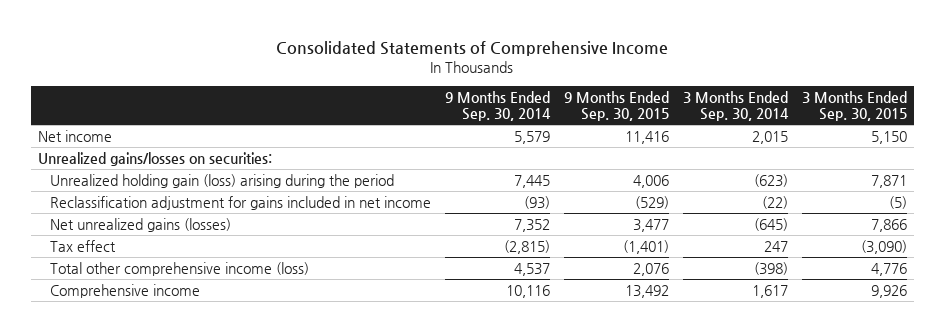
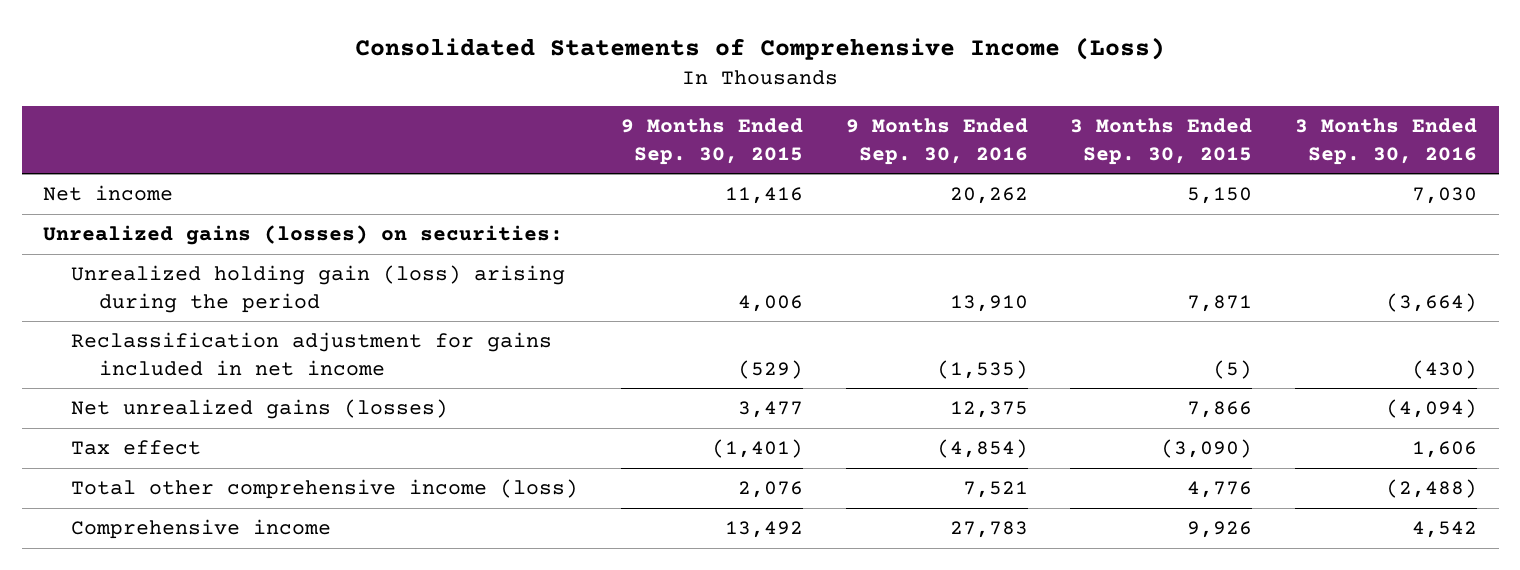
- Consolidated Statements of Comprehensive Income
+ Consolidated Statements of Comprehensive Income (Loss)
- | 9 Months Ended Sep. 30, 2014 | 9 Months Ended Sep. 30, 2015 | 3 Months Ended Sep. 30, 2014 | 3 Months Ended Sep. 30, 2015
+ | 9 Months Ended Sep. 30, 2015 | 9 Months Ended Sep. 30, 2016 | 3 Months Ended Sep. 30, 2015 | 3 Months Ended Sep. 30, 2016
- Unrealized gains/losses on securities:
+ Unrealized gains (losses) on securities:

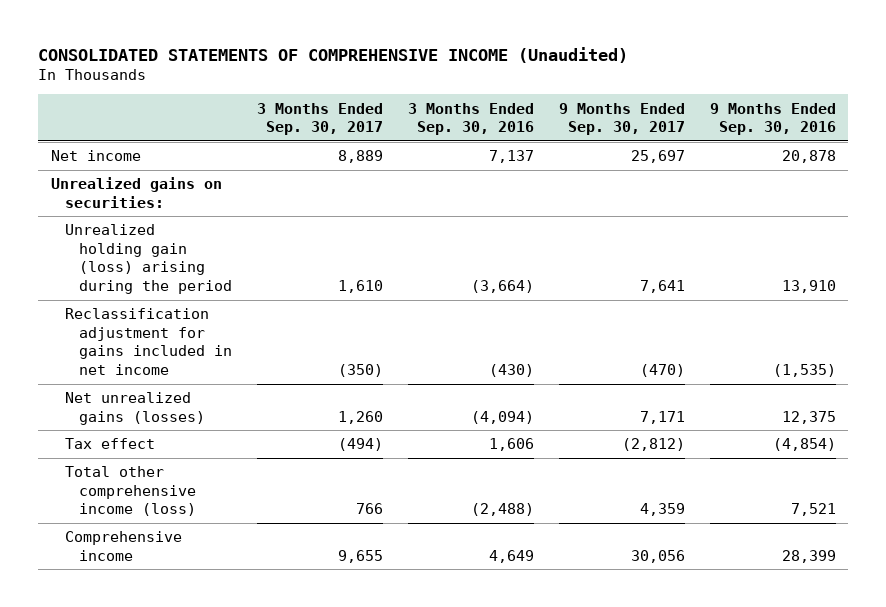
- Consolidated Statements of Comprehensive Income (Loss)
+ CONSOLIDATED STATEMENTS OF COMPREHENSIVE INCOME (Unaudited)
- | 9 Months Ended Sep. 30, 2015 | 9 Months Ended Sep. 30, 2016 | 3 Months Ended Sep. 30, 2015 | 3 Months Ended Sep. 30, 2016
+ | 3 Months Ended Sep. 30, 2017 | 3 Months Ended Sep. 30, 2016 | 9 Months Ended Sep. 30, 2017 | 9 Months Ended Sep. 30, 2016
- Net income | 11,416 | 20,262 | 5,150 | 7,030
- Unrealized gains (losses) on securities:
+ Net income | 8,889 | 7,137 | 25,697 | 20,878
+ Unrealized gains on securities:
- Comprehensive income | 13,492 | 27,783 | 9,926 | 4,542
+ Comprehensive income | 9,655 | 4,649 | 30,056 | 28,399

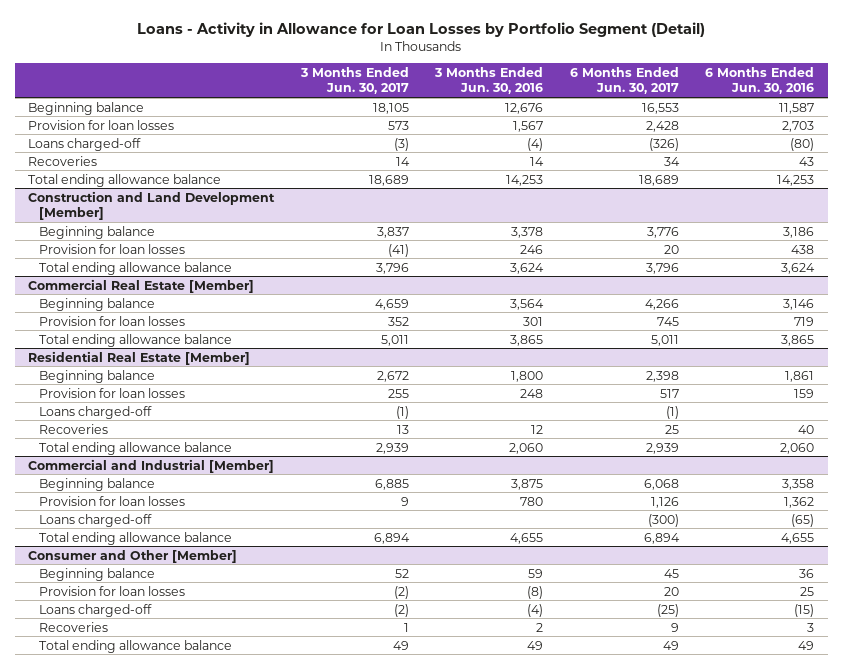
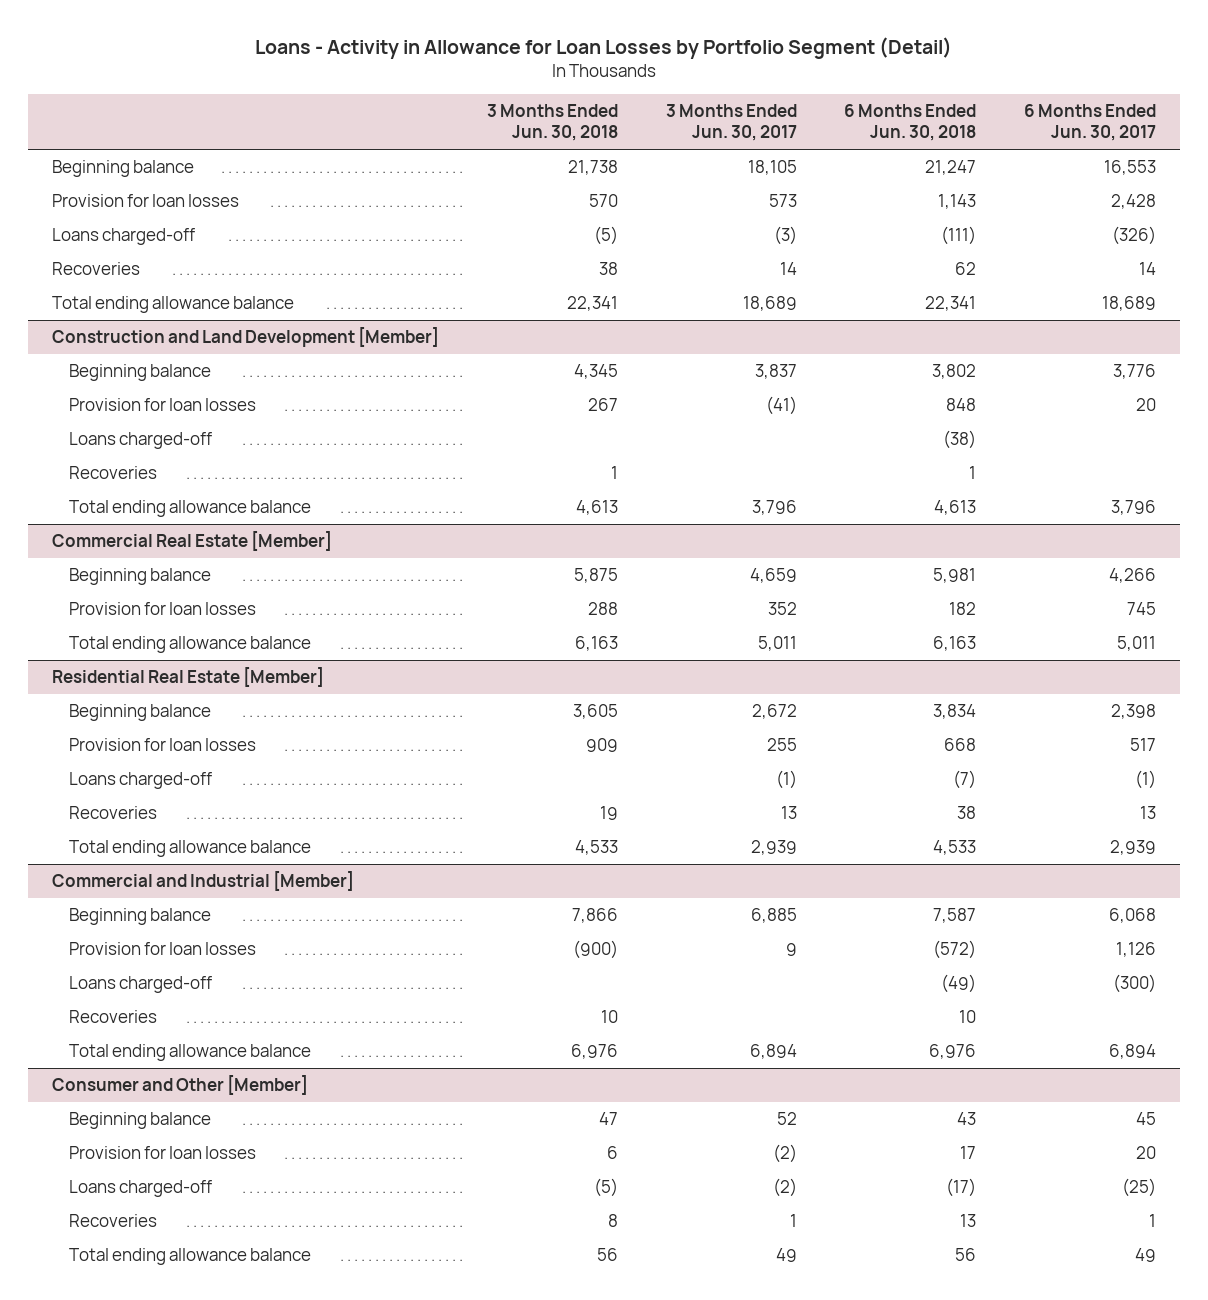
- | 3 Months Ended Jun. 30, 2017 | 3 Months Ended Jun. 30, 2016 | 6 Months Ended Jun. 30, 2017 | 6 Months Ended Jun. 30, 2016
+ | 3 Months Ended Jun. 30, 2018 | 3 Months Ended Jun. 30, 2017 | 6 Months Ended Jun. 30, 2018 | 6 Months Ended Jun. 30, 2017
- Recoveries | 14 | 14 | 34 | 43
+ Recoveries | 38 | 14 | 62 | 14
@ Construction and Land Development [Member]
+ Loans charged-off | | | (38) |
+ Recoveries | 1 | | 1 |
@ Residential Real Estate [Member]
- Recoveries | 13 | 12 | 25 | 40
+ Recoveries | 19 | 13 | 38 | 13
@ Commercial and Industrial [Member]
+ Recoveries | 10 | | 10 |
@ Consumer and Other [Member]
- Recoveries | 1 | 2 | 9 | 3
+ Recoveries | 8 | 1 | 13 | 1

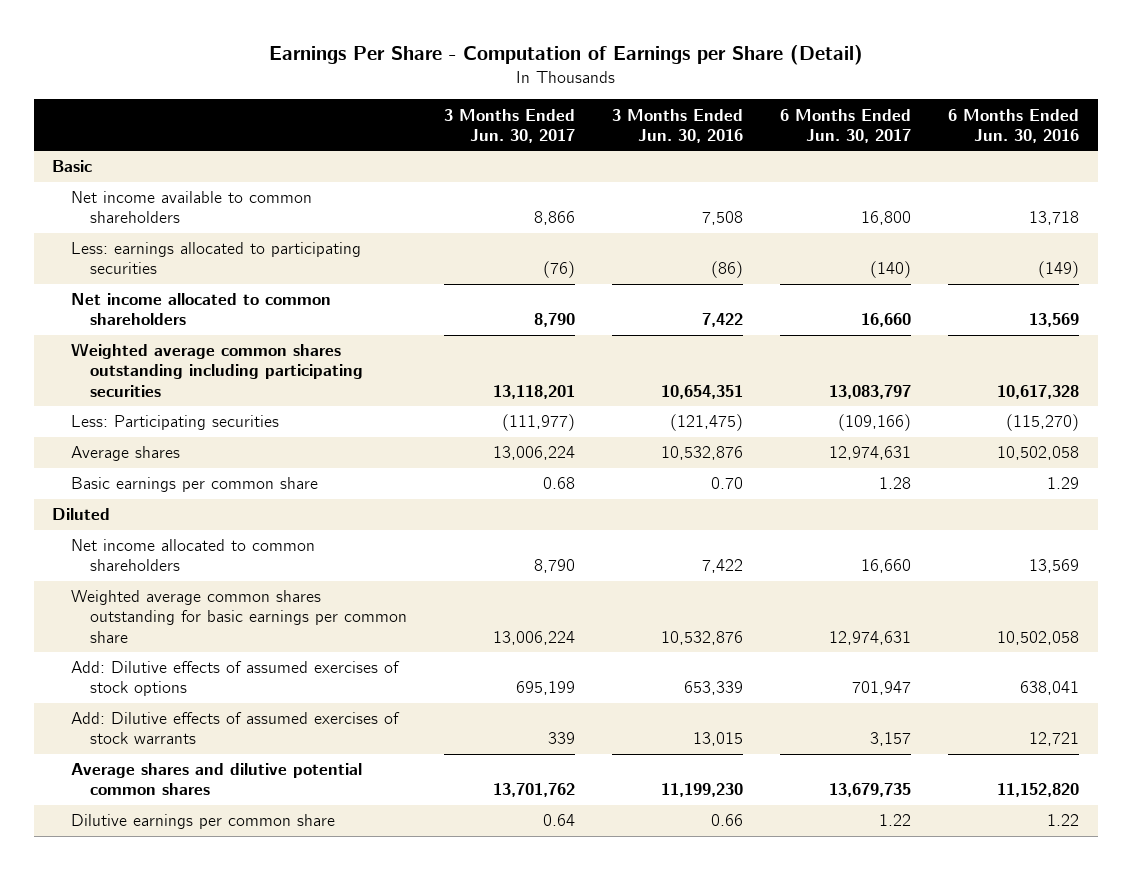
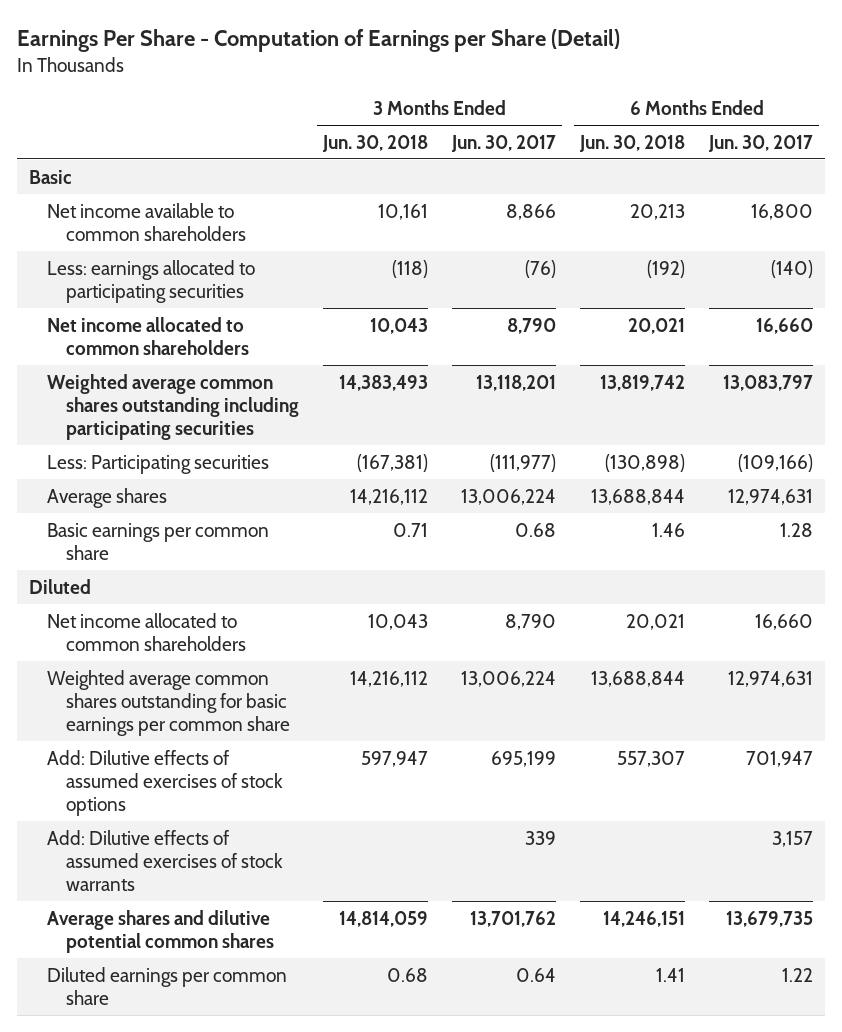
- | 3 Months Ended Jun. 30, 2017 | 3 Months Ended Jun. 30, 2016 | 6 Months Ended Jun. 30, 2017 | 6 Months Ended Jun. 30, 2016
+ | 3 Months Ended Jun. 30, 2018 | 3 Months Ended Jun. 30, 2017 | 6 Months Ended Jun. 30, 2018 | 6 Months Ended Jun. 30, 2017
- Dilutive earnings per common share | 0.64 | 0.66 | 1.22 | 1.22
+ Diluted earnings per common share | 0.68 | 0.64 | 1.41 | 1.22

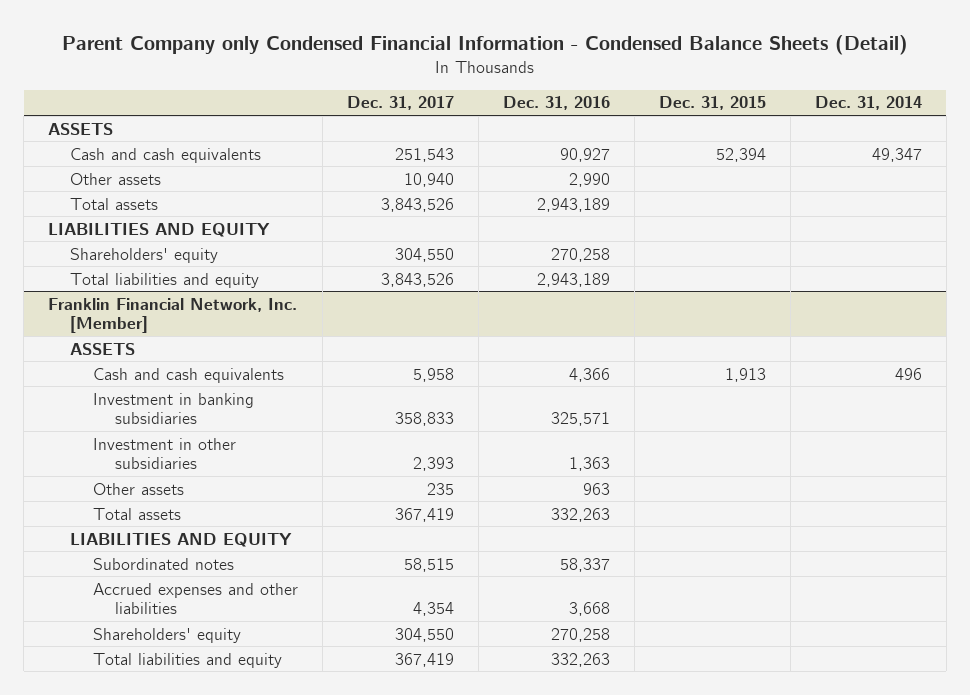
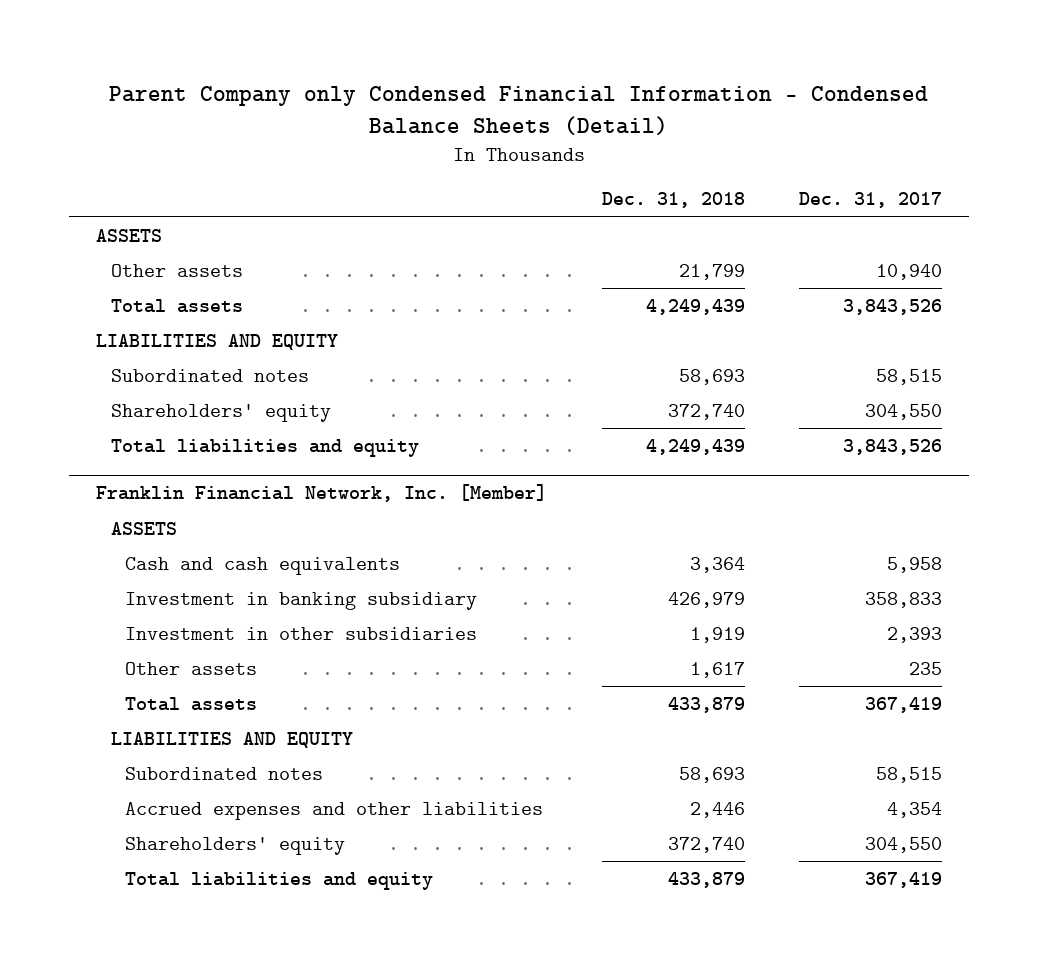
- | Dec. 31, 2017 | Dec. 31, 2016 | Dec. 31, 2015 | Dec. 31, 2014
+ | Dec. 31, 2018 | Dec. 31, 2017
- Cash and cash equivalents | 251,543 | 90,927 | 52,394 | 49,347
+ Subordinated notes | 58,693 | 58,515
@ Franklin Financial Network, Inc. [Member]
- Investment in banking subsidiaries | 358,833 | 325,571 | |
+ Investment in banking subsidiary | 426,979 | 358,833

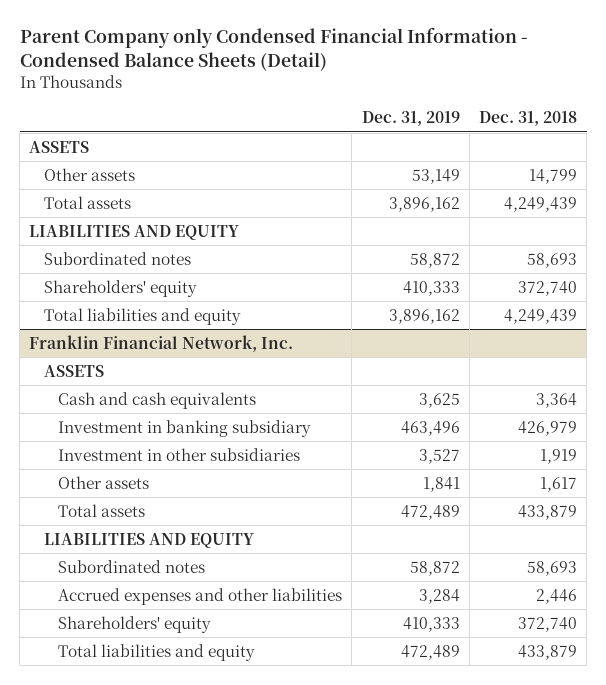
- | Dec. 31, 2018 | Dec. 31, 2017
+ | Dec. 31, 2019 | Dec. 31, 2018
- Other assets | 21,799 | 10,940
+ Other assets | 53,149 | 14,799
- Franklin Financial Network, Inc. [Member]
+ Franklin Financial Network, Inc.

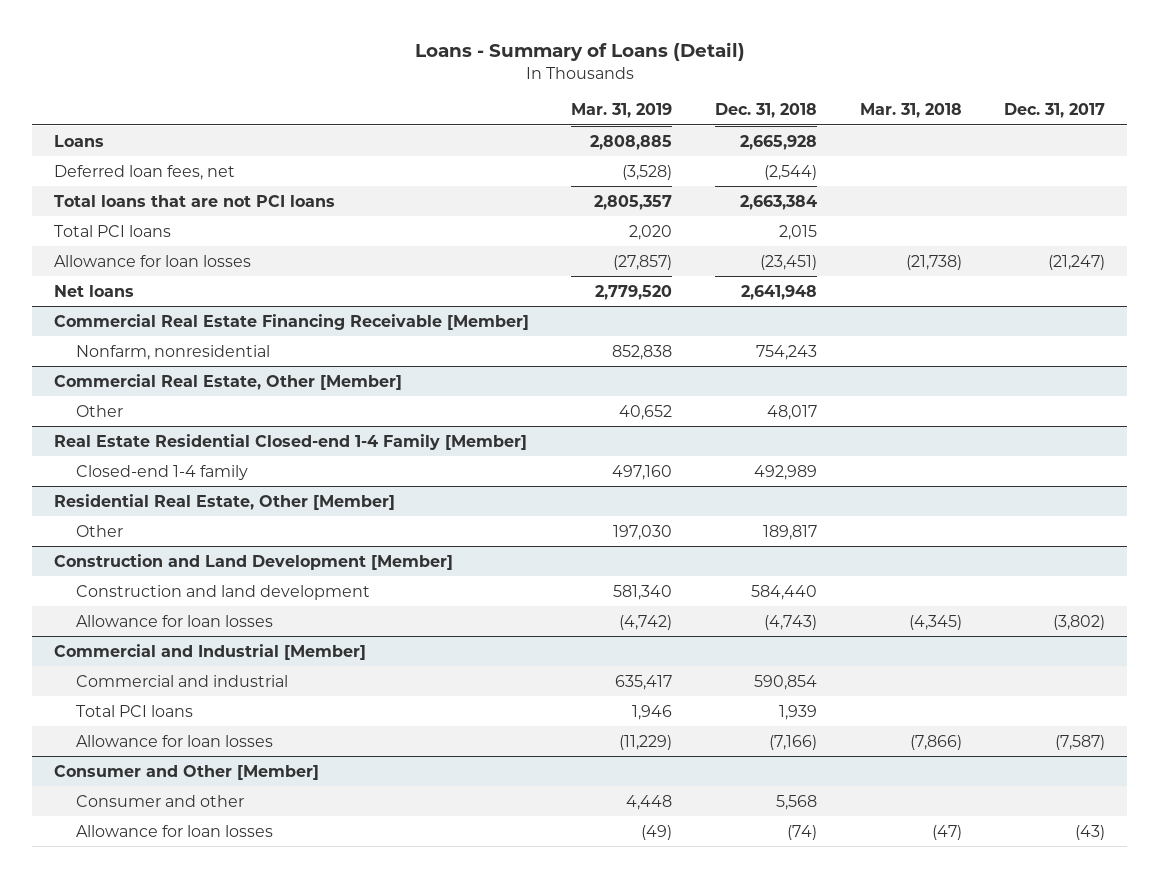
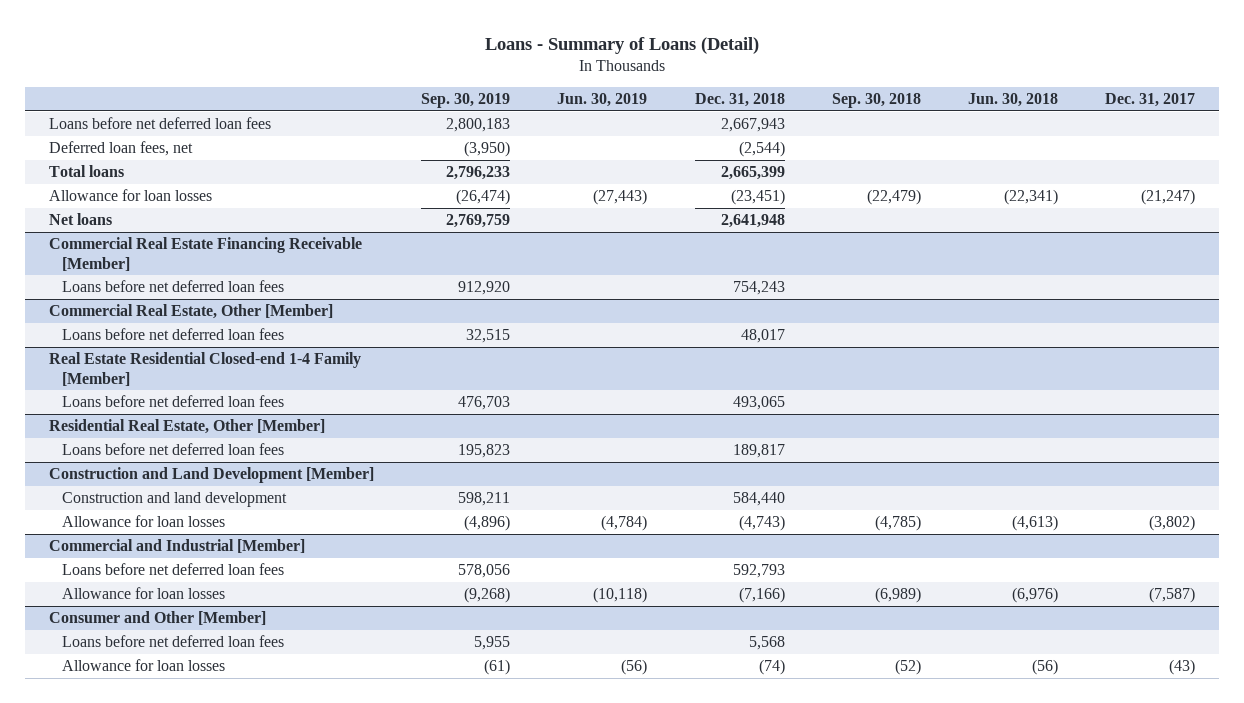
- | Mar. 31, 2019 | Dec. 31, 2018 | Mar. 31, 2018 | Dec. 31, 2017
+ | Sep. 30, 2019 | Jun. 30, 2019 | Dec. 31, 2018 | Sep. 30, 2018 | Jun. 30, 2018 | Dec. 31, 2017
- Loans | 2,808,885 | 2,665,928 | |
+ Loans before net deferred loan fees | 2,800,183 | | 2,667,943 | | |
- Total loans that are not PCI loans | 2,805,357 | 2,663,384 | |
- Total PCI loans | 2,020 | 2,015 | |
+ Total loans | 2,796,233 | | 2,665,399 | | |
@ Commercial Real Estate Financing Receivable [Member]
- Nonfarm, nonresidential | 852,838 | 754,243 | |
+ Loans before net deferred loan fees | 912,920 | | 754,243 | | |
@ Commercial Real Estate, Other [Member]
- Other | 40,652 | 48,017 | |
+ Loans before net deferred loan fees | 32,515 | | 48,017 | | |
@ Real Estate Residential Closed-end 1-4 Family [Member]
- Closed-end 1-4 family | 497,160 | 492,989 | |
+ Loans before net deferred loan fees | 476,703 | | 493,065 | | |
@ Residential Real Estate, Other [Member]
- Other | 197,030 | 189,817 | |
+ Loans before net deferred loan fees | 195,823 | | 189,817 | | |
@ Commercial and Industrial [Member]
- Commercial and industrial | 635,417 | 590,854 | |
- Total PCI loans | 1,946 | 1,939 | |
+ Loans before net deferred loan fees | 578,056 | | 592,793 | | |
@ Consumer and Other [Member]
- Consumer and other | 4,448 | 5,568 | |
+ Loans before net deferred loan fees | 5,955 | | 5,568 | | |

